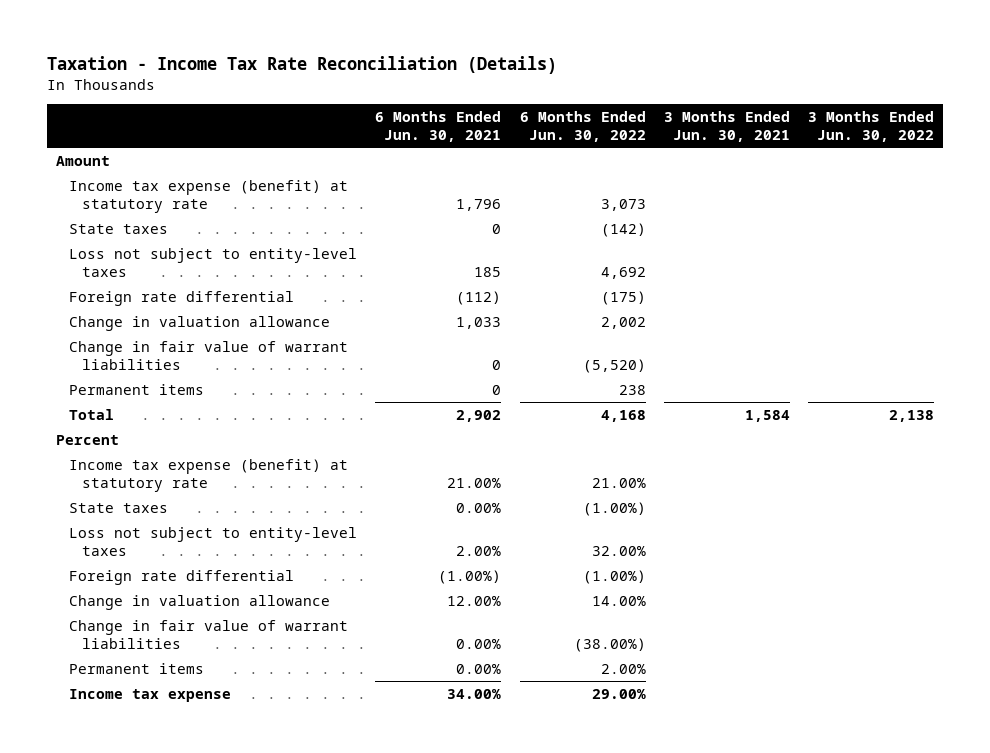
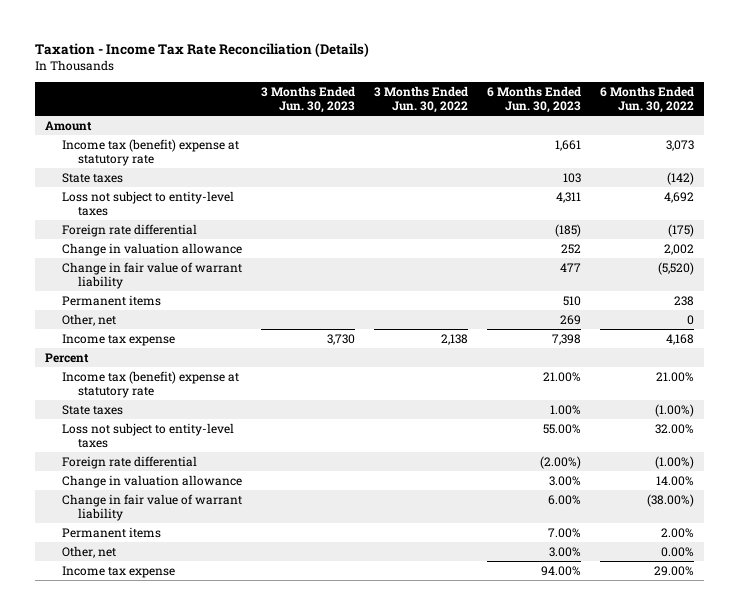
- | 6 Months Ended Jun. 30, 2021 | 6 Months Ended Jun. 30, 2022 | 3 Months Ended Jun. 30, 2021 | 3 Months Ended Jun. 30, 2022
+ | 3 Months Ended Jun. 30, 2023 | 3 Months Ended Jun. 30, 2022 | 6 Months Ended Jun. 30, 2023 | 6 Months Ended Jun. 30, 2022
- Income tax expense (benefit) at statutory rate | 1,796 | 3,073 | |
+ Income tax (benefit) expense at statutory rate | | | 1,661 | 3,073
- Change in fair value of warrant liabilities | 0 | (5,520) | |
+ Change in fair value of warrant liability | | | 477 | (5,520)
- Total | 2,902 | 4,168 | 1,584 | 2,138
+ Other, net | | | 269 | 0
+ Income tax expense | 3,730 | 2,138 | 7,398 | 4,168
- Income tax expense (benefit) at statutory rate | 21.00% | 21.00% | |
+ Income tax (benefit) expense at statutory rate | | | 21.00% | 21.00%
- Change in fair value of warrant liabilities | 0.00% | (38.00%) | |
+ Change in fair value of warrant liability | | | 6.00% | (38.00%)
+ Other, net | | | 3.00% | 0.00%

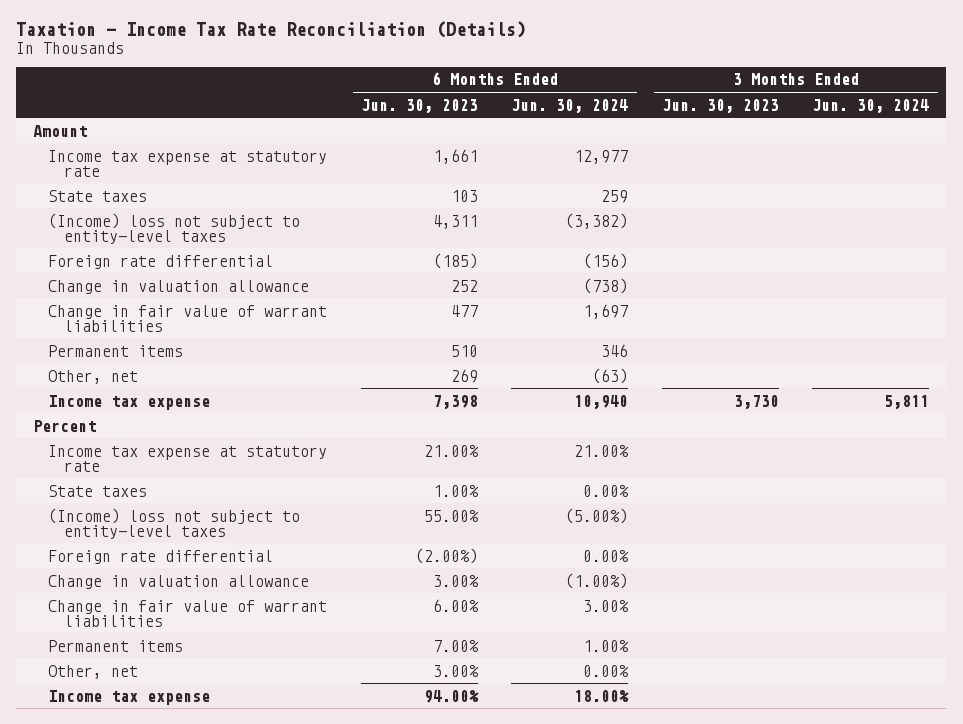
- | 3 Months Ended Jun. 30, 2023 | 3 Months Ended Jun. 30, 2022 | 6 Months Ended Jun. 30, 2023 | 6 Months Ended Jun. 30, 2022
+ | 6 Months Ended Jun. 30, 2023 | 6 Months Ended Jun. 30, 2024 | 3 Months Ended Jun. 30, 2023 | 3 Months Ended Jun. 30, 2024
- Income tax (benefit) expense at statutory rate | | | 1,661 | 3,073
+ Income tax expense at statutory rate | 1,661 | 12,977 | |
- Loss not subject to entity-level taxes | | | 4,311 | 4,692
+ (Income) loss not subject to entity-level taxes | 4,311 | (3,382) | |
- Change in fair value of warrant liability | | | 477 | (5,520)
+ Change in fair value of warrant liabilities | 477 | 1,697 | |
- Income tax (benefit) expense at statutory rate | | | 21.00% | 21.00%
+ Income tax expense at statutory rate | 21.00% | 21.00% | |
- Loss not subject to entity-level taxes | | | 55.00% | 32.00%
+ (Income) loss not subject to entity-level taxes | 55.00% | (5.00%) | |
- Change in fair value of warrant liability | | | 6.00% | (38.00%)
+ Change in fair value of warrant liabilities | 6.00% | 3.00% | |

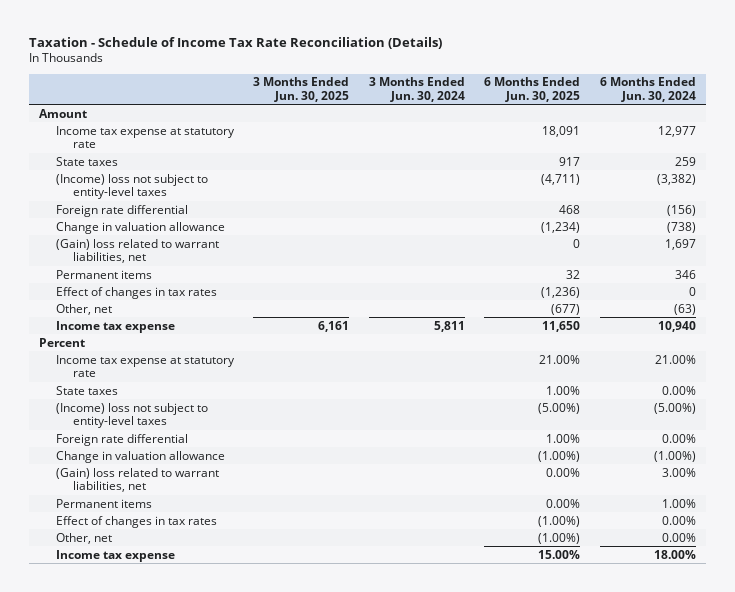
- Taxation - Income Tax Rate Reconciliation (Details)
+ Taxation - Schedule of Income Tax Rate Reconciliation (Details)
- | 6 Months Ended Jun. 30, 2023 | 6 Months Ended Jun. 30, 2024 | 3 Months Ended Jun. 30, 2023 | 3 Months Ended Jun. 30, 2024
+ | 3 Months Ended Jun. 30, 2025 | 3 Months Ended Jun. 30, 2024 | 6 Months Ended Jun. 30, 2025 | 6 Months Ended Jun. 30, 2024
- Change in fair value of warrant liabilities | 477 | 1,697 | |
+ (Gain) loss related to warrant liabilities, net | | | 0 | 1,697
+ Effect of changes in tax rates | | | (1,236) | 0
- Change in fair value of warrant liabilities | 6.00% | 3.00% | |
+ (Gain) loss related to warrant liabilities, net | | | 0.00% | 3.00%
+ Effect of changes in tax rates | | | (1.00%) | 0.00%

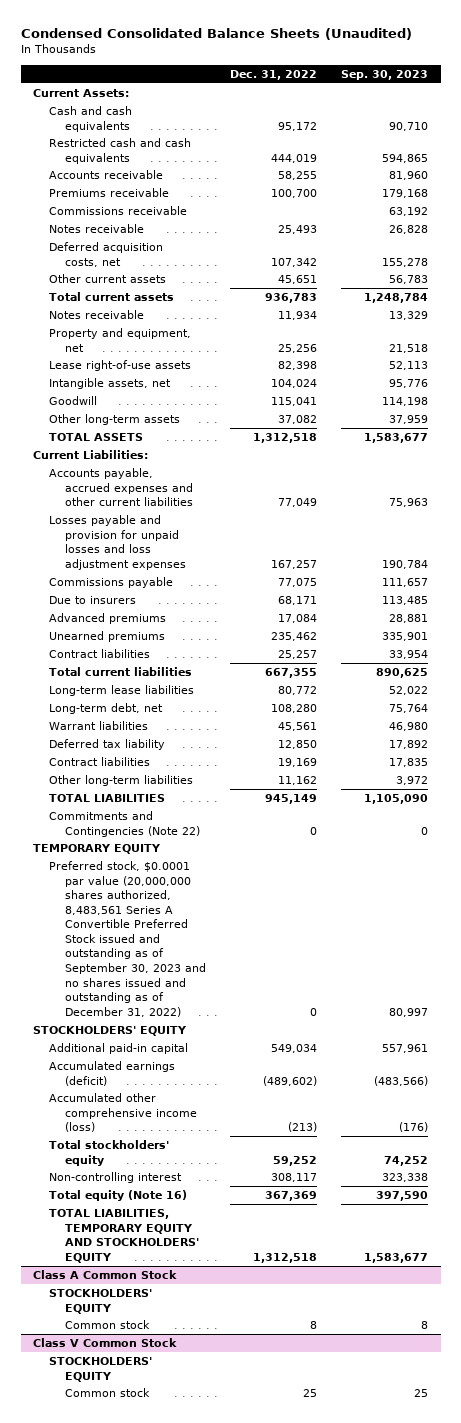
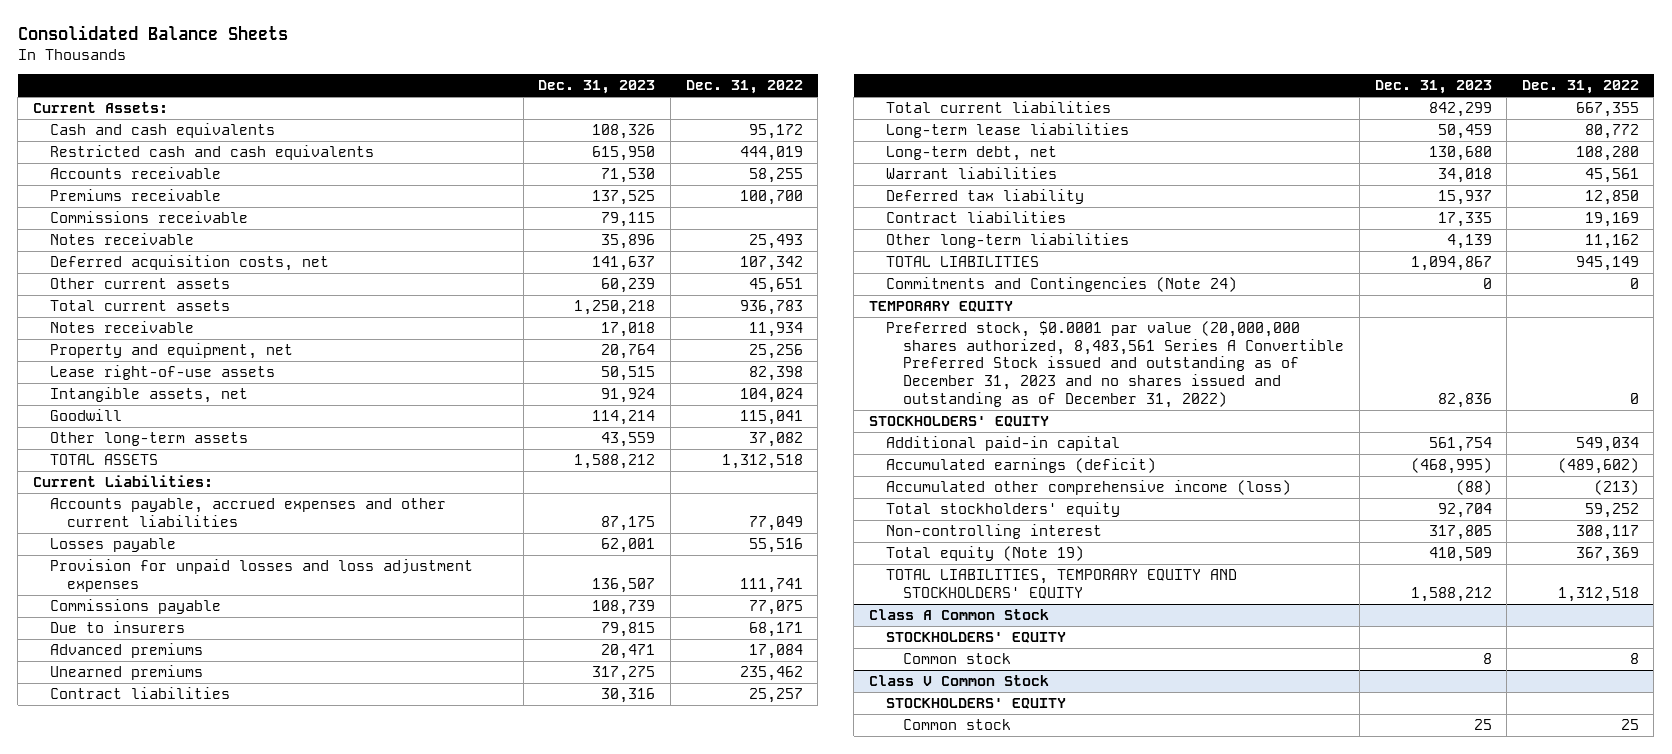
- Condensed Consolidated Balance Sheets (Unaudited)
+ Consolidated Balance Sheets
- | Dec. 31, 2022 | Sep. 30, 2023
+ | Dec. 31, 2023 | Dec. 31, 2022
- Losses payable and provision for unpaid losses and loss adjustment expenses | 167,257 | 190,784
+ Losses payable | 62,001 | 55,516
+ Provision for unpaid losses and loss adjustment expenses | 136,507 | 111,741
- Commitments and Contingencies (Note 22) | 0 | 0
+ Commitments and Contingencies (Note 24) | 0 | 0
- Preferred stock, $0.0001 par value (20,000,000 shares authorized, 8,483,561 Series A Convertible Preferred Stock issued and outstanding as of September 30, 2023 and no shares issued and outstanding as of December 31, 2022) | 0 | 80,997
+ Preferred stock, $0.0001 par value (20,000,000 shares authorized, 8,483,561 Series A Convertible Preferred Stock issued and outstanding as of December 31, 2023 and no shares issued and outstanding as of December 31, 2022) | 82,836 | 0
- Total equity (Note 16) | 367,369 | 397,590
+ Total equity (Note 19) | 410,509 | 367,369

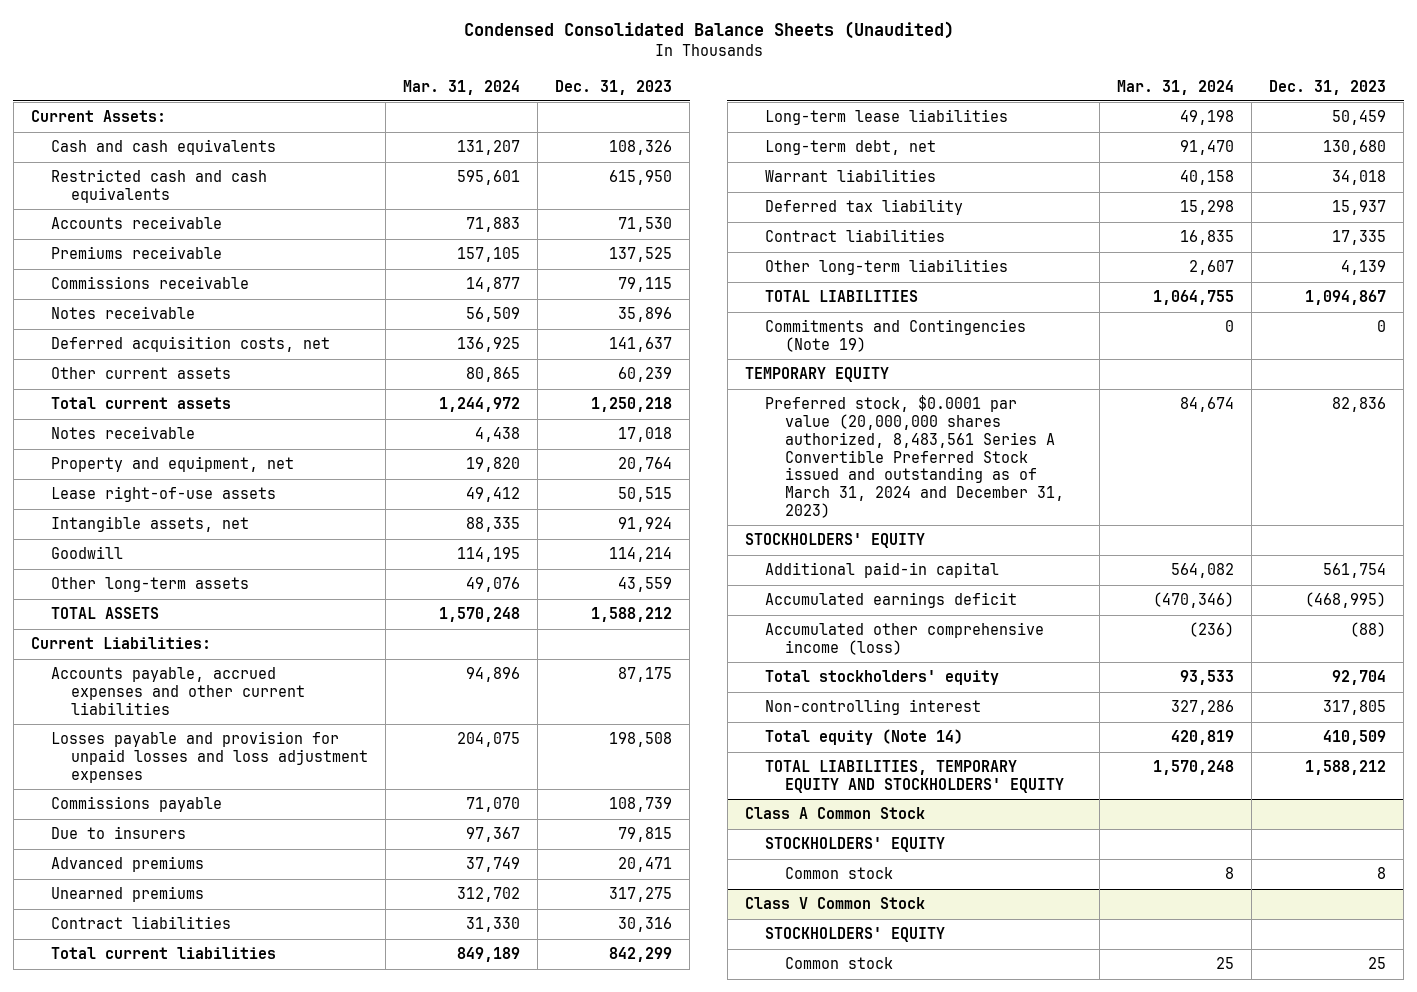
- Consolidated Balance Sheets
+ Condensed Consolidated Balance Sheets (Unaudited)
- | Dec. 31, 2023 | Dec. 31, 2022
+ | Mar. 31, 2024 | Dec. 31, 2023
- Losses payable | 62,001 | 55,516
- Provision for unpaid losses and loss adjustment expenses | 136,507 | 111,741
+ Losses payable and provision for unpaid losses and loss adjustment expenses | 204,075 | 198,508
- Commitments and Contingencies (Note 24) | 0 | 0
+ Commitments and Contingencies (Note 19) | 0 | 0
- Preferred stock, $0.0001 par value (20,000,000 shares authorized, 8,483,561 Series A Convertible Preferred Stock issued and outstanding as of December 31, 2023 and no shares issued and outstanding as of December 31, 2022) | 82,836 | 0
+ Preferred stock, $0.0001 par value (20,000,000 shares authorized, 8,483,561 Series A Convertible Preferred Stock issued and outstanding as of March 31, 2024 and December 31, 2023) | 84,674 | 82,836
- Accumulated earnings (deficit) | (468,995) | (489,602)
+ Accumulated earnings deficit | (470,346) | (468,995)
- Total equity (Note 19) | 410,509 | 367,369
+ Total equity (Note 14) | 420,819 | 410,509

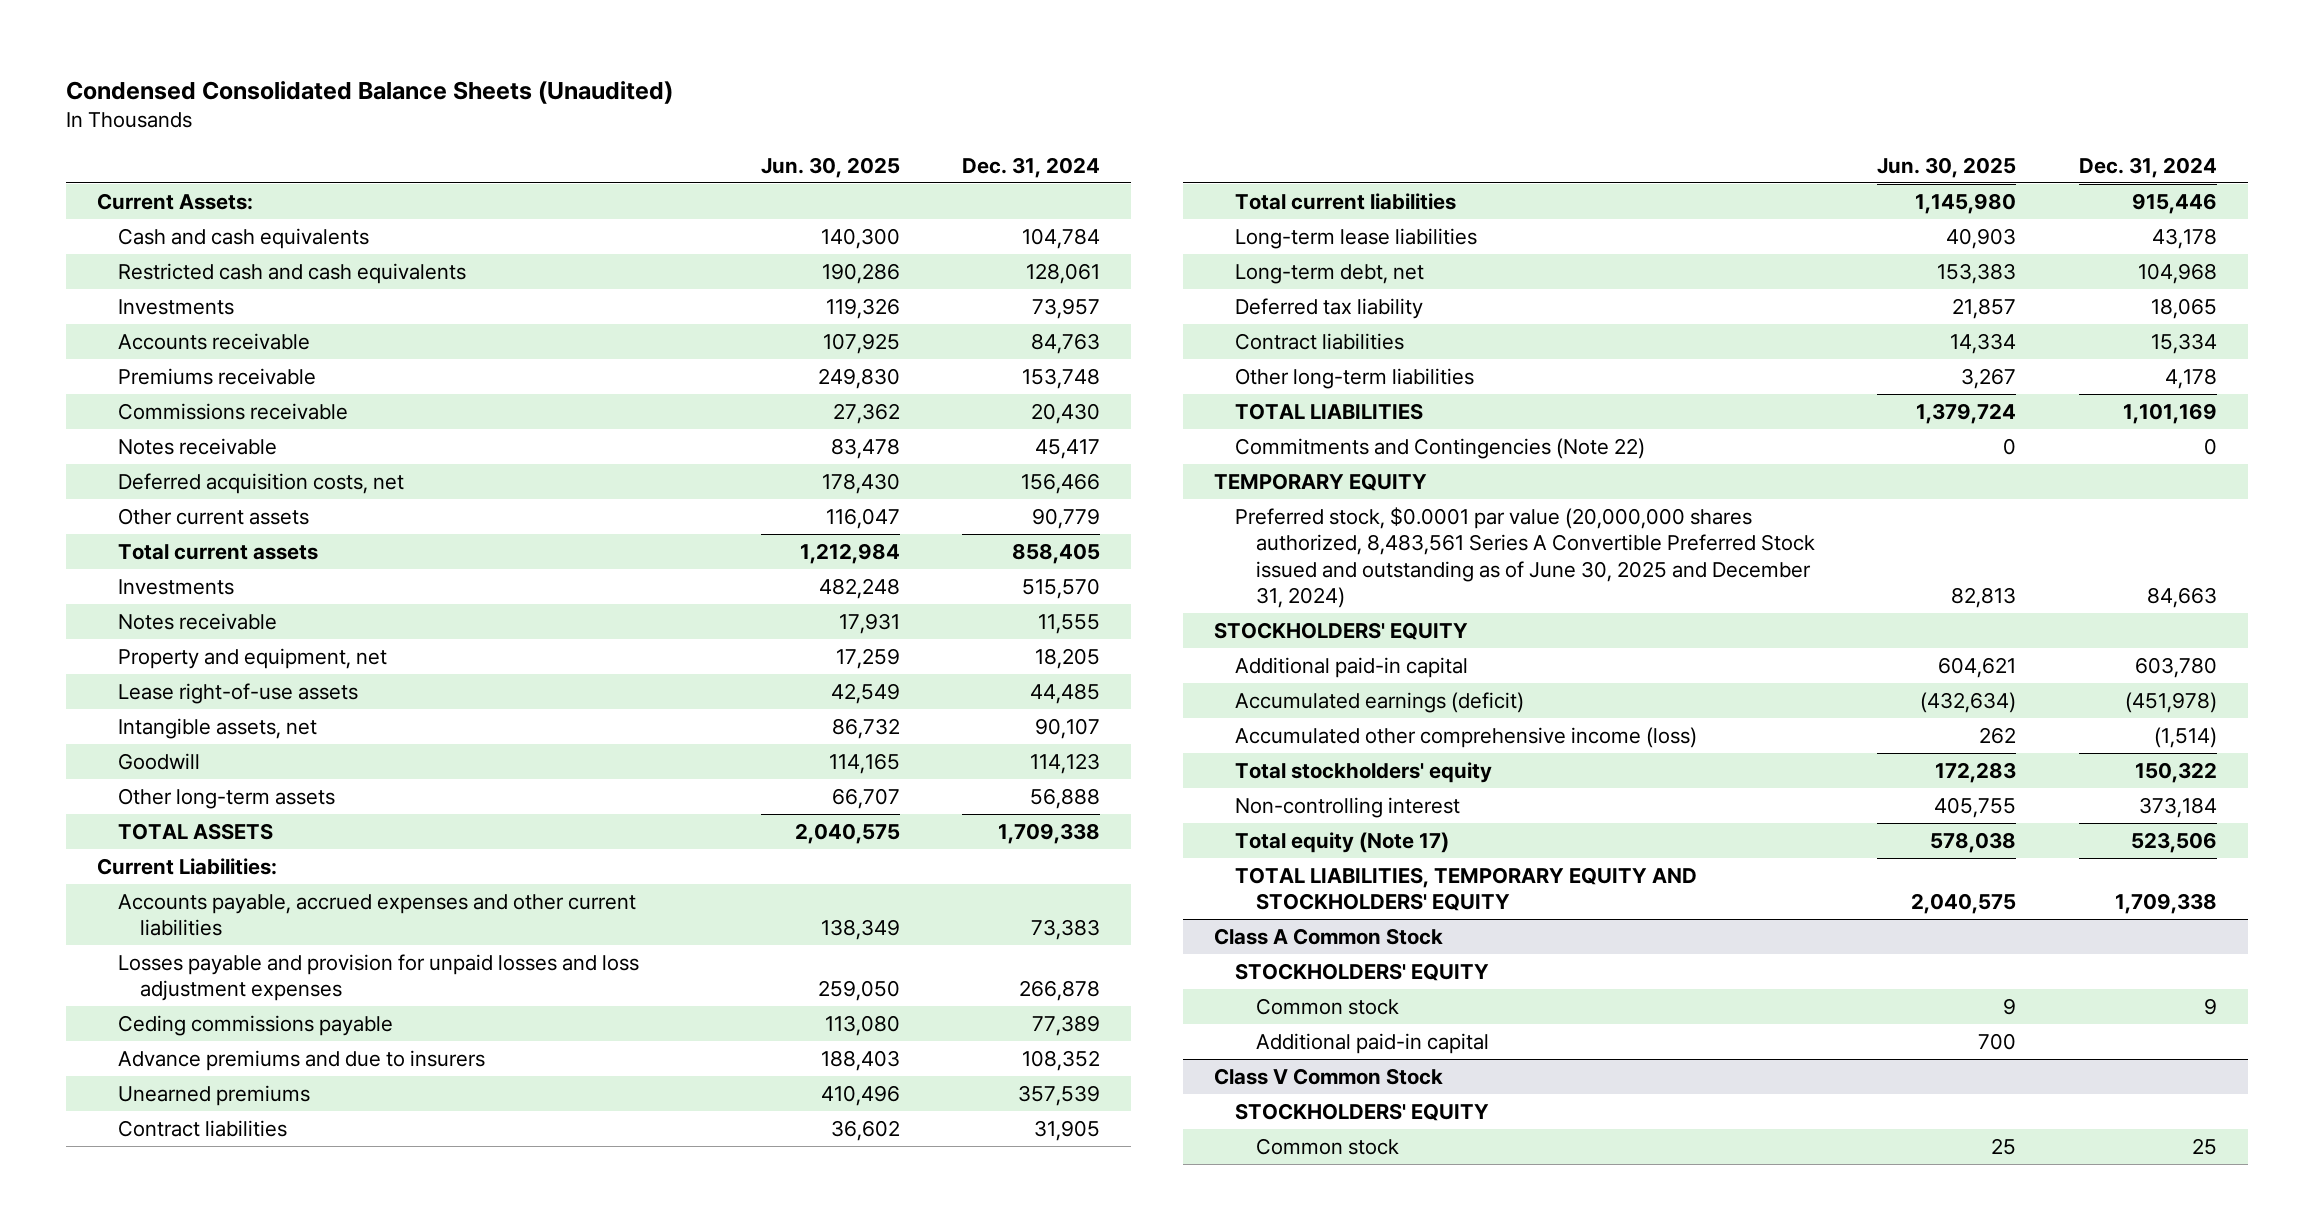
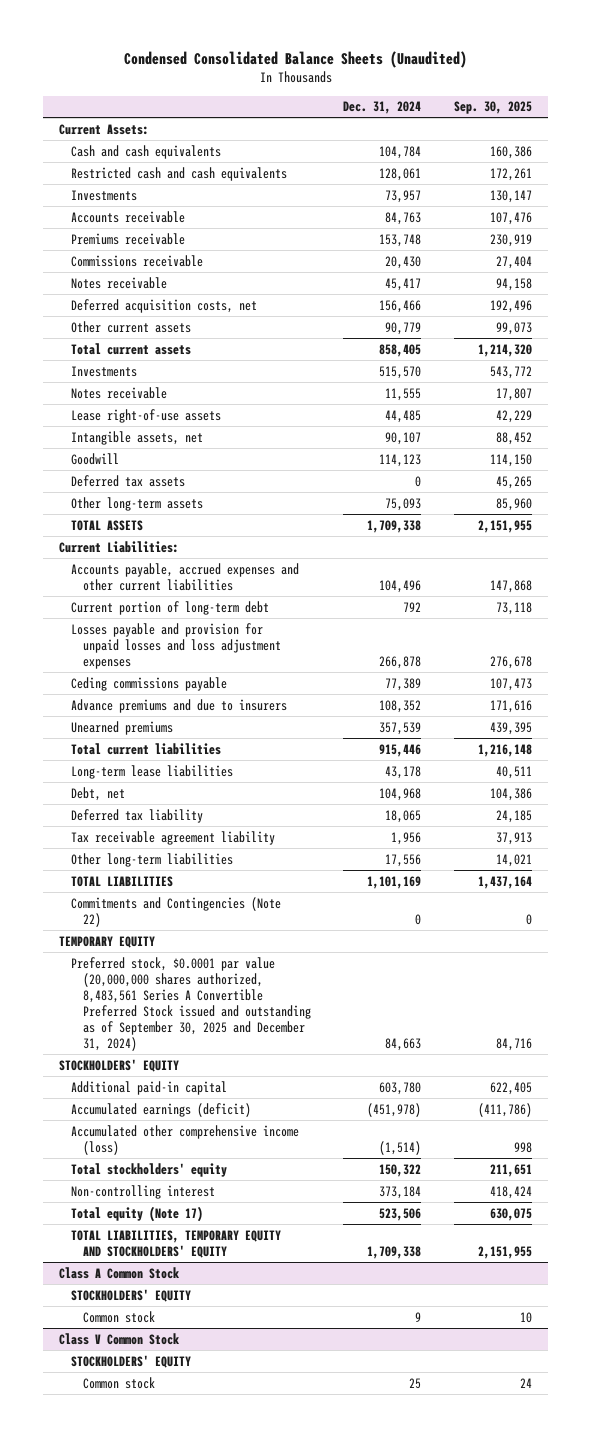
- | Jun. 30, 2025 | Dec. 31, 2024
+ | Dec. 31, 2024 | Sep. 30, 2025
- Property and equipment, net | 17,259 | 18,205
- Other long-term assets | 66,707 | 56,888
+ Deferred tax assets | 0 | 45,265
+ Other long-term assets | 75,093 | 85,960
- Accounts payable, accrued expenses and other current liabilities | 138,349 | 73,383
+ Accounts payable, accrued expenses and other current liabilities | 104,496 | 147,868
+ Current portion of long-term debt | 792 | 73,118
- Contract liabilities | 36,602 | 31,905
- Long-term debt, net | 153,383 | 104,968
+ Debt, net | 104,968 | 104,386
- Contract liabilities | 14,334 | 15,334
- Other long-term liabilities | 3,267 | 4,178
+ Tax receivable agreement liability | 1,956 | 37,913
+ Other long-term liabilities | 17,556 | 14,021
- Preferred stock, $0.0001 par value (20,000,000 shares authorized, 8,483,561 Series A Convertible Preferred Stock issued and outstanding as of June 30, 2025 and December 31, 2024) | 82,813 | 84,663
+ Preferred stock, $0.0001 par value (20,000,000 shares authorized, 8,483,561 Series A Convertible Preferred Stock issued and outstanding as of September 30, 2025 and December 31, 2024) | 84,663 | 84,716
@ Class A Common Stock
- Additional paid-in capital | 700 |

